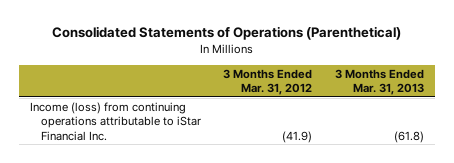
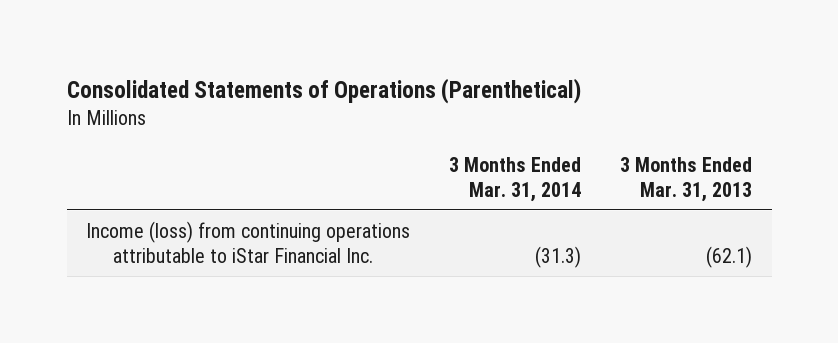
- | 3 Months Ended Mar. 31, 2012 | 3 Months Ended Mar. 31, 2013
+ | 3 Months Ended Mar. 31, 2014 | 3 Months Ended Mar. 31, 2013
- Income (loss) from continuing operations attributable to iStar Financial Inc. | (41.9) | (61.8)
+ Income (loss) from continuing operations attributable to iStar Financial Inc. | (31.3) | (62.1)

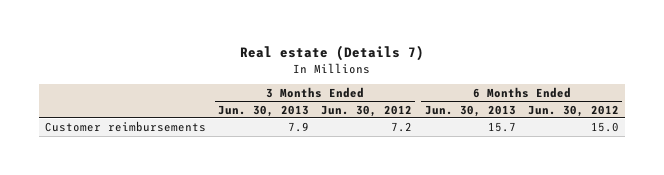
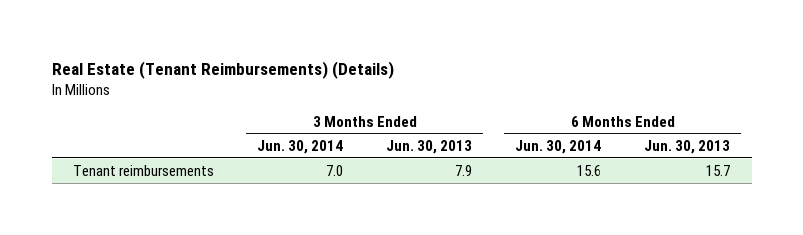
- Real estate (Details 7)
+ Real Estate (Tenant Reimbursements) (Details)
- | 3 Months Ended Jun. 30, 2013 | 3 Months Ended Jun. 30, 2012 | 6 Months Ended Jun. 30, 2013 | 6 Months Ended Jun. 30, 2012
+ | 3 Months Ended Jun. 30, 2014 | 3 Months Ended Jun. 30, 2013 | 6 Months Ended Jun. 30, 2014 | 6 Months Ended Jun. 30, 2013
- Customer reimbursements | 7.9 | 7.2 | 15.7 | 15.0
+ Tenant reimbursements | 7.0 | 7.9 | 15.6 | 15.7

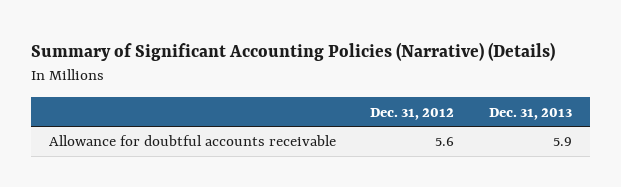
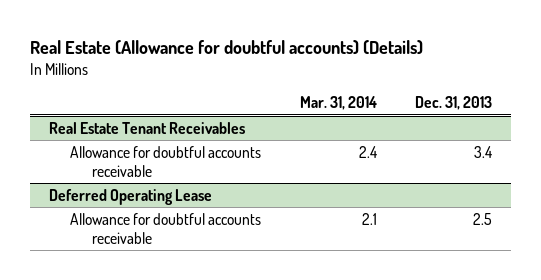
- Summary of Significant Accounting Policies (Narrative) (Details)
+ Real Estate (Allowance for doubtful accounts) (Details)
- | Dec. 31, 2012 | Dec. 31, 2013
+ | Mar. 31, 2014 | Dec. 31, 2013
- Allowance for doubtful accounts receivable | 5.6 | 5.9
+ Real Estate Tenant Receivables
+ Allowance for doubtful accounts receivable | 2.4 | 3.4
+ Deferred Operating Lease
+ Allowance for doubtful accounts receivable | 2.1 | 2.5

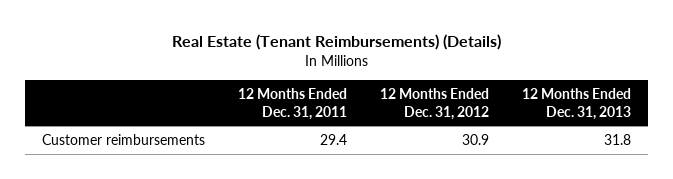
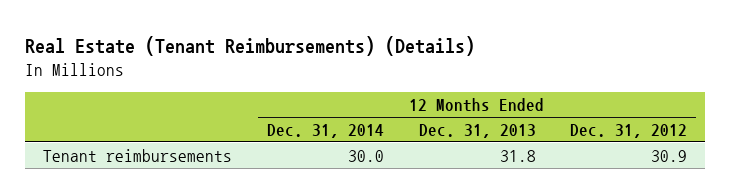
- | 12 Months Ended Dec. 31, 2011 | 12 Months Ended Dec. 31, 2012 | 12 Months Ended Dec. 31, 2013
+ | 12 Months Ended Dec. 31, 2014 | 12 Months Ended Dec. 31, 2013 | 12 Months Ended Dec. 31, 2012
- Customer reimbursements | 29.4 | 30.9 | 31.8
+ Tenant reimbursements | 30.0 | 31.8 | 30.9

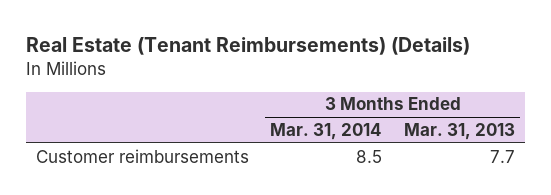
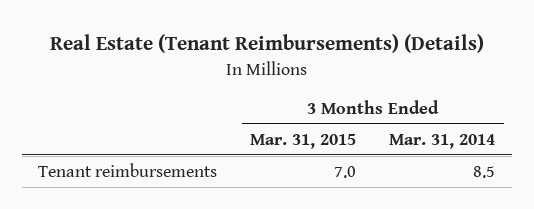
- | 3 Months Ended Mar. 31, 2014 | 3 Months Ended Mar. 31, 2013
+ | 3 Months Ended Mar. 31, 2015 | 3 Months Ended Mar. 31, 2014
- Customer reimbursements | 8.5 | 7.7
+ Tenant reimbursements | 7.0 | 8.5

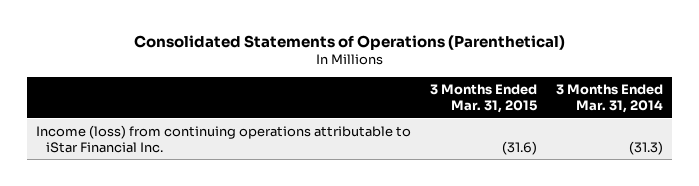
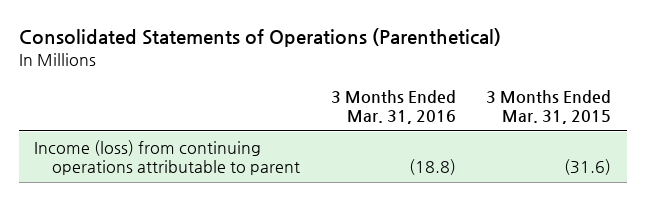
- | 3 Months Ended Mar. 31, 2015 | 3 Months Ended Mar. 31, 2014
+ | 3 Months Ended Mar. 31, 2016 | 3 Months Ended Mar. 31, 2015
- Income (loss) from continuing operations attributable to iStar Financial Inc. | (31.6) | (31.3)
+ Income (loss) from continuing operations attributable to parent | (18.8) | (31.6)

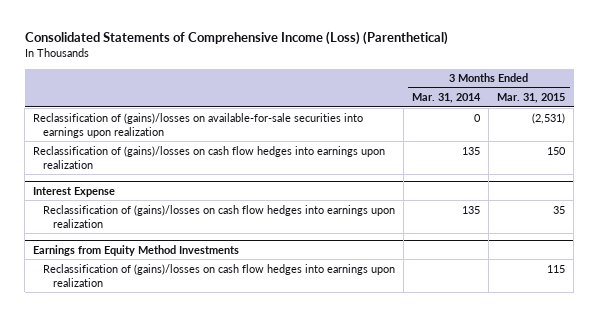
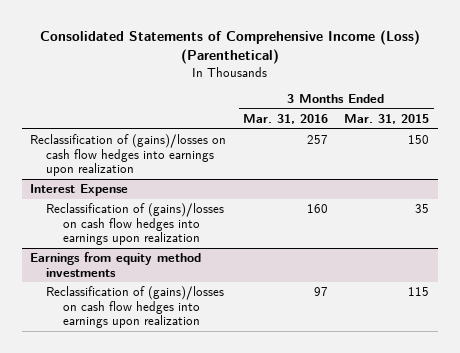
- | 3 Months Ended Mar. 31, 2014 | 3 Months Ended Mar. 31, 2015
+ | 3 Months Ended Mar. 31, 2016 | 3 Months Ended Mar. 31, 2015
- Reclassification of (gains)/losses on available-for-sale securities into earnings upon realization | 0 | (2,531)
- Earnings from Equity Method Investments
+ Earnings from equity method investments

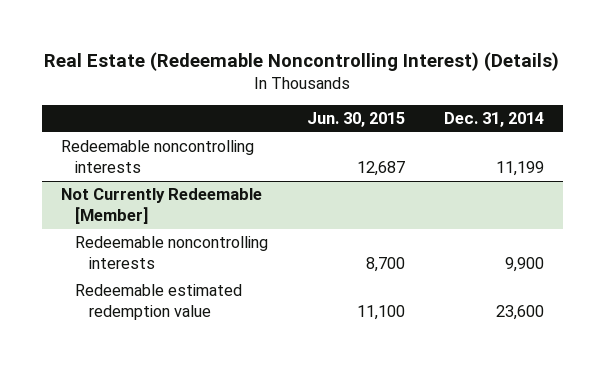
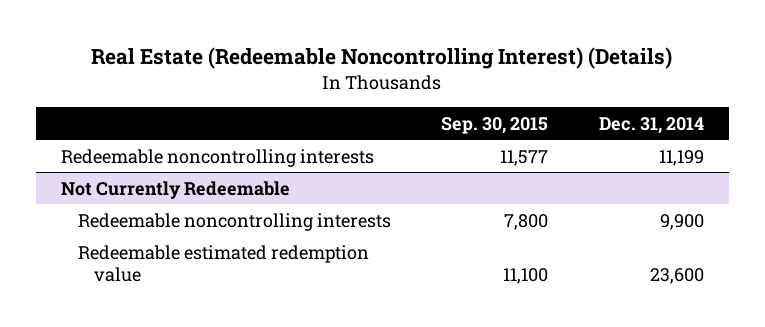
- | Jun. 30, 2015 | Dec. 31, 2014
+ | Sep. 30, 2015 | Dec. 31, 2014
- Not Currently Redeemable [Member]
+ Not Currently Redeemable

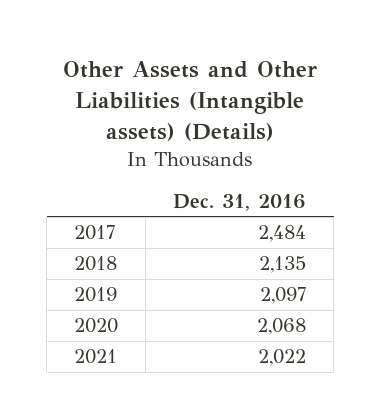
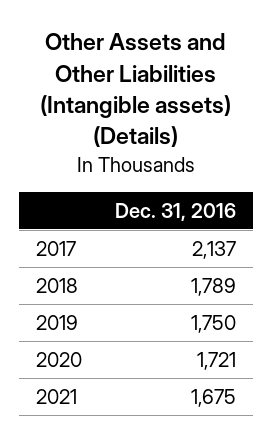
- 2017 | 2,484
- 2018 | 2,135
- 2019 | 2,097
- 2020 | 2,068
- 2021 | 2,022
+ 2017 | 2,137
+ 2018 | 1,789
+ 2019 | 1,750
+ 2020 | 1,721
+ 2021 | 1,675

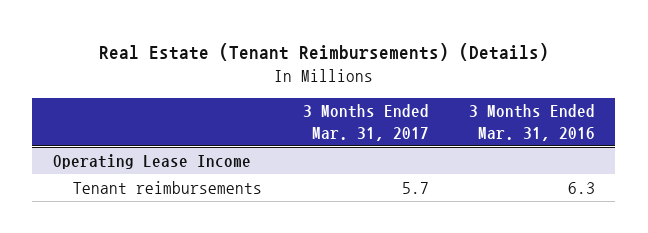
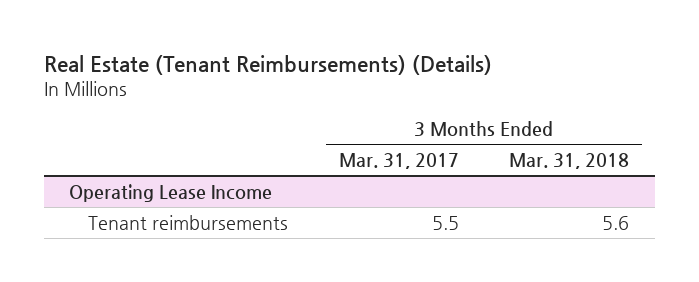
- | 3 Months Ended Mar. 31, 2017 | 3 Months Ended Mar. 31, 2016
+ | 3 Months Ended Mar. 31, 2017 | 3 Months Ended Mar. 31, 2018
@ Operating Lease Income
- Tenant reimbursements | 5.7 | 6.3
+ Tenant reimbursements | 5.5 | 5.6

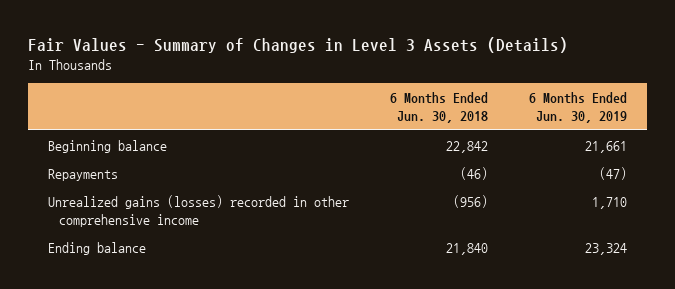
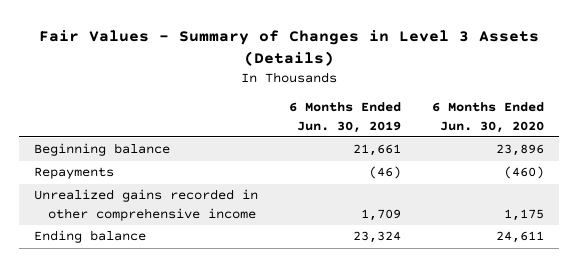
- | 6 Months Ended Jun. 30, 2018 | 6 Months Ended Jun. 30, 2019
+ | 6 Months Ended Jun. 30, 2019 | 6 Months Ended Jun. 30, 2020
- Repayments | (46) | (47)
- Unrealized gains (losses) recorded in other comprehensive income | (956) | 1,710
+ Repayments | (46) | (460)
+ Unrealized gains recorded in other comprehensive income | 1,709 | 1,175

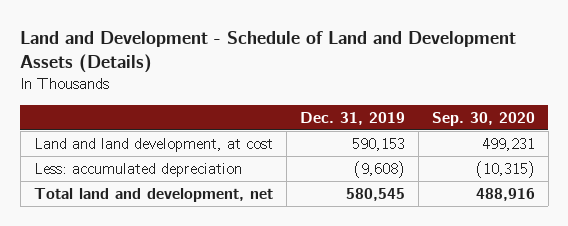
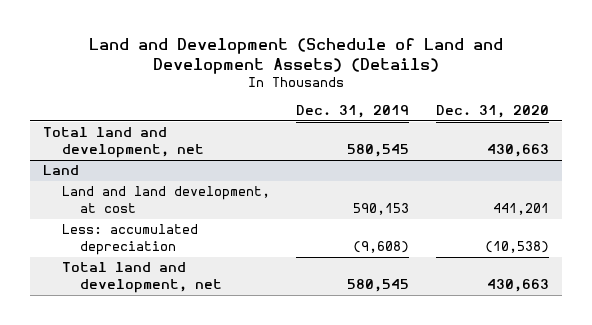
- Land and Development - Schedule of Land and Development Assets (Details)
+ Land and Development (Schedule of Land and Development Assets) (Details)
- | Dec. 31, 2019 | Sep. 30, 2020
+ | Dec. 31, 2019 | Dec. 31, 2020
+ Total land and development, net | 580,545 | 430,663
+ Land

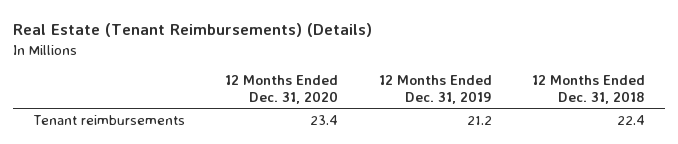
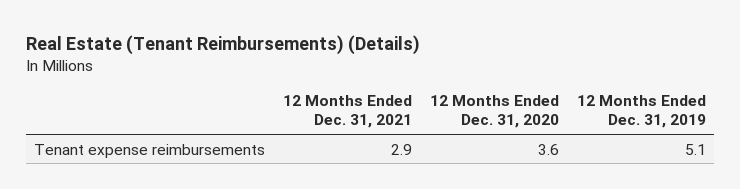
- | 12 Months Ended Dec. 31, 2020 | 12 Months Ended Dec. 31, 2019 | 12 Months Ended Dec. 31, 2018
+ | 12 Months Ended Dec. 31, 2021 | 12 Months Ended Dec. 31, 2020 | 12 Months Ended Dec. 31, 2019
- Tenant reimbursements | 23.4 | 21.2 | 22.4
+ Tenant expense reimbursements | 2.9 | 3.6 | 5.1

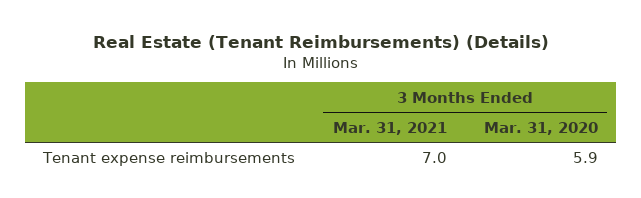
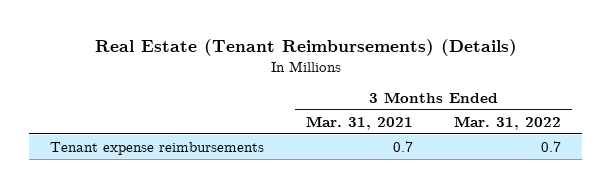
- | 3 Months Ended Mar. 31, 2021 | 3 Months Ended Mar. 31, 2020
+ | 3 Months Ended Mar. 31, 2021 | 3 Months Ended Mar. 31, 2022
- Tenant expense reimbursements | 7.0 | 5.9
+ Tenant expense reimbursements | 0.7 | 0.7

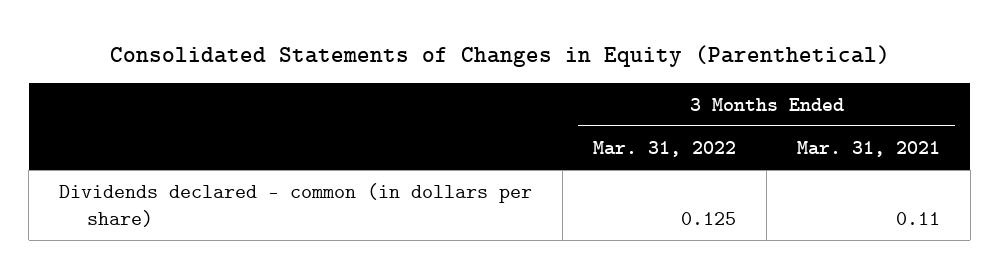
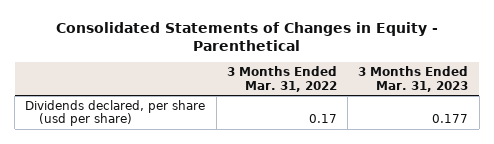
- Consolidated Statements of Changes in Equity (Parenthetical)
+ Consolidated Statements of Changes in Equity - Parenthetical
- | 3 Months Ended Mar. 31, 2022 | 3 Months Ended Mar. 31, 2021
+ | 3 Months Ended Mar. 31, 2022 | 3 Months Ended Mar. 31, 2023
- Dividends declared - common (in dollars per share) | 0.125 | 0.11
+ Dividends declared, per share (usd per share) | 0.17 | 0.177

